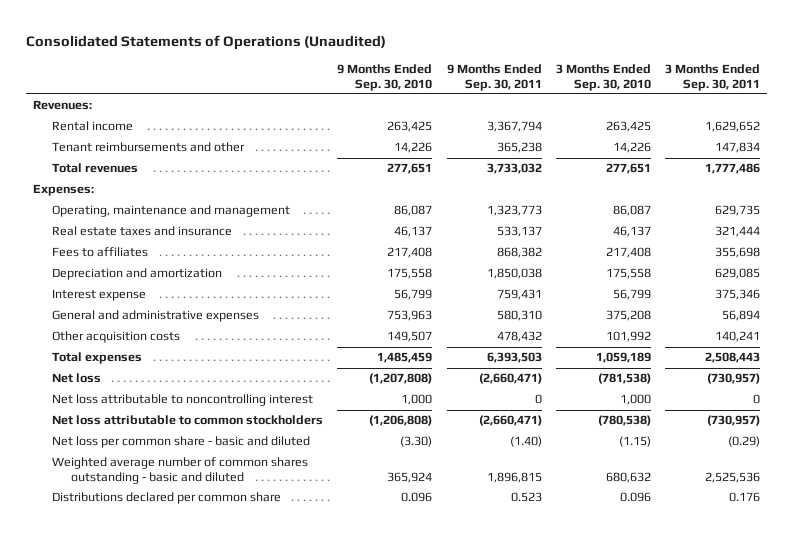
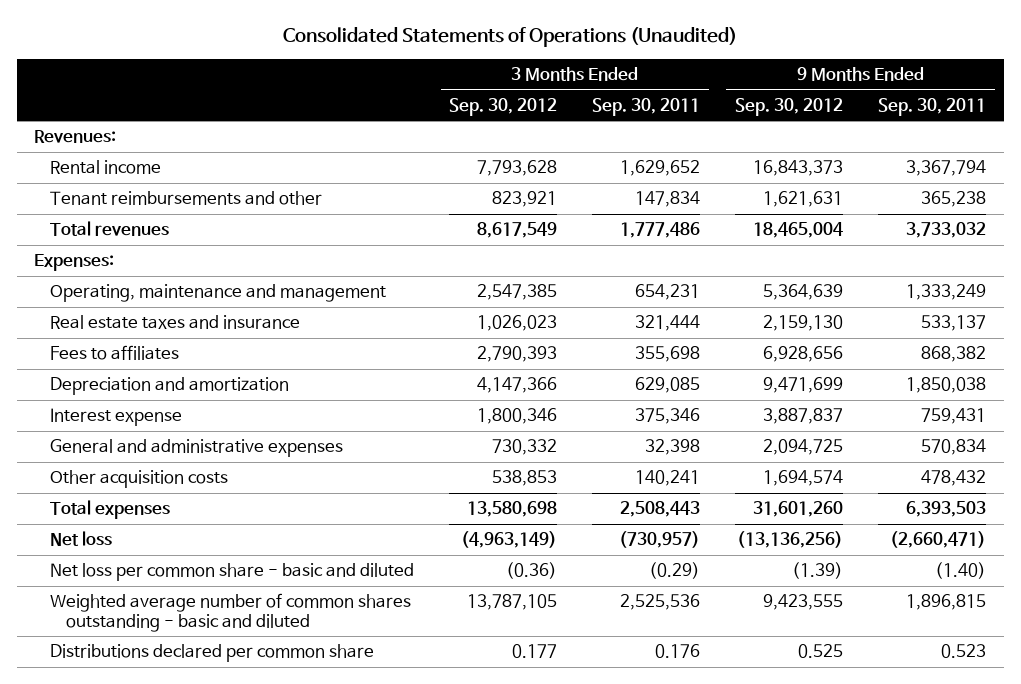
- | 9 Months Ended Sep. 30, 2010 | 9 Months Ended Sep. 30, 2011 | 3 Months Ended Sep. 30, 2010 | 3 Months Ended Sep. 30, 2011
+ | 3 Months Ended Sep. 30, 2012 | 3 Months Ended Sep. 30, 2011 | 9 Months Ended Sep. 30, 2012 | 9 Months Ended Sep. 30, 2011
- Operating, maintenance and management | 86,087 | 1,323,773 | 86,087 | 629,735
+ Operating, maintenance and management | 2,547,385 | 654,231 | 5,364,639 | 1,333,249
- General and administrative expenses | 753,963 | 580,310 | 375,208 | 56,894
+ General and administrative expenses | 730,332 | 32,398 | 2,094,725 | 570,834
- Net loss attributable to noncontrolling interest | 1,000 | 0 | 1,000 | 0
- Net loss attributable to common stockholders | (1,206,808) | (2,660,471) | (780,538) | (730,957)

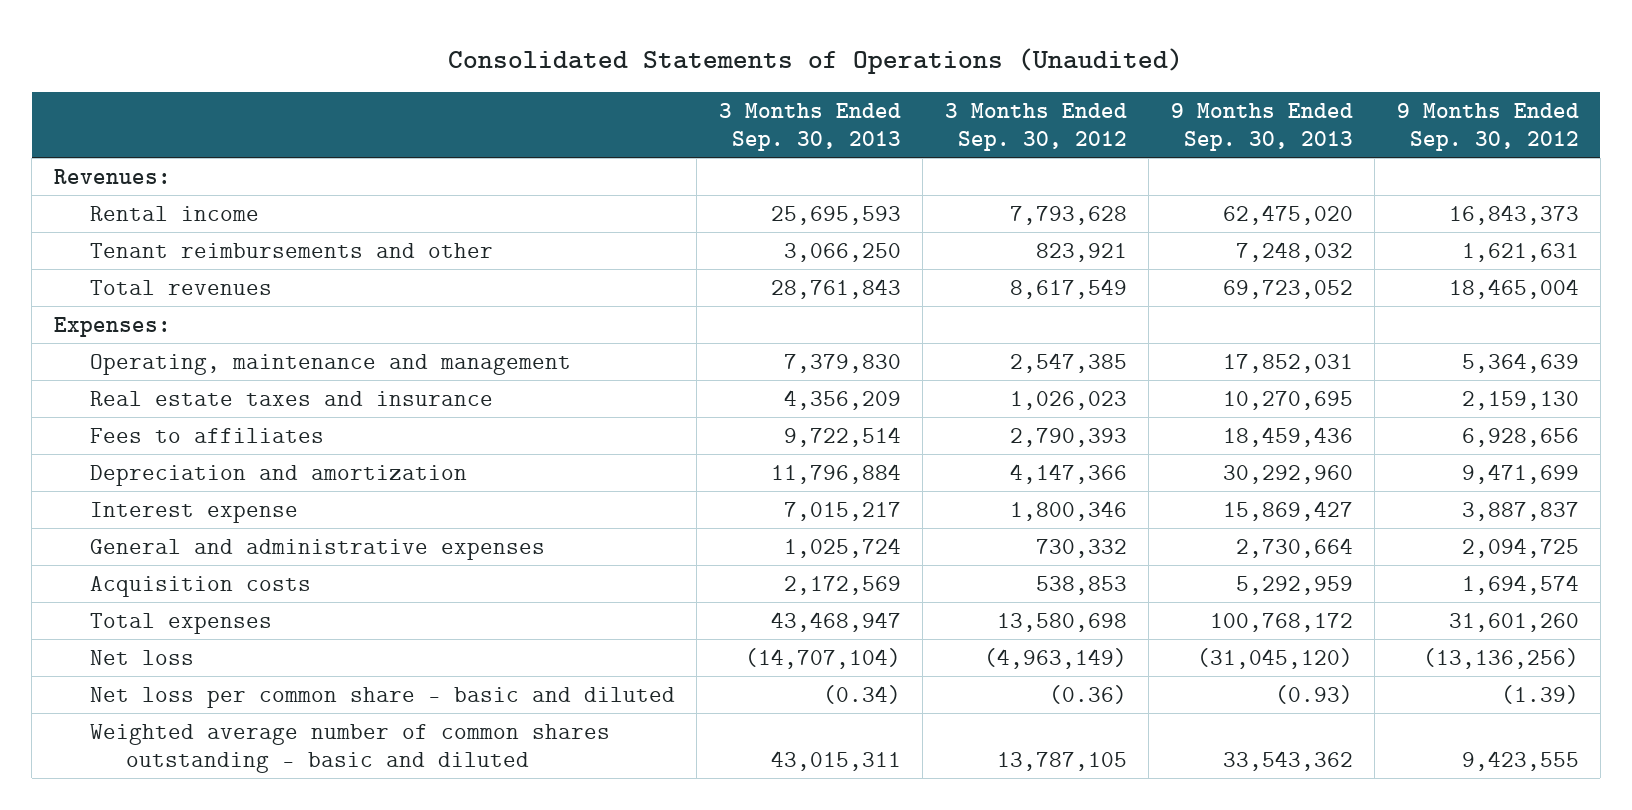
- | 3 Months Ended Sep. 30, 2012 | 3 Months Ended Sep. 30, 2011 | 9 Months Ended Sep. 30, 2012 | 9 Months Ended Sep. 30, 2011
+ | 3 Months Ended Sep. 30, 2013 | 3 Months Ended Sep. 30, 2012 | 9 Months Ended Sep. 30, 2013 | 9 Months Ended Sep. 30, 2012
- Other acquisition costs | 538,853 | 140,241 | 1,694,574 | 478,432
+ Acquisition costs | 2,172,569 | 538,853 | 5,292,959 | 1,694,574
- Distributions declared per common share | 0.177 | 0.176 | 0.525 | 0.523

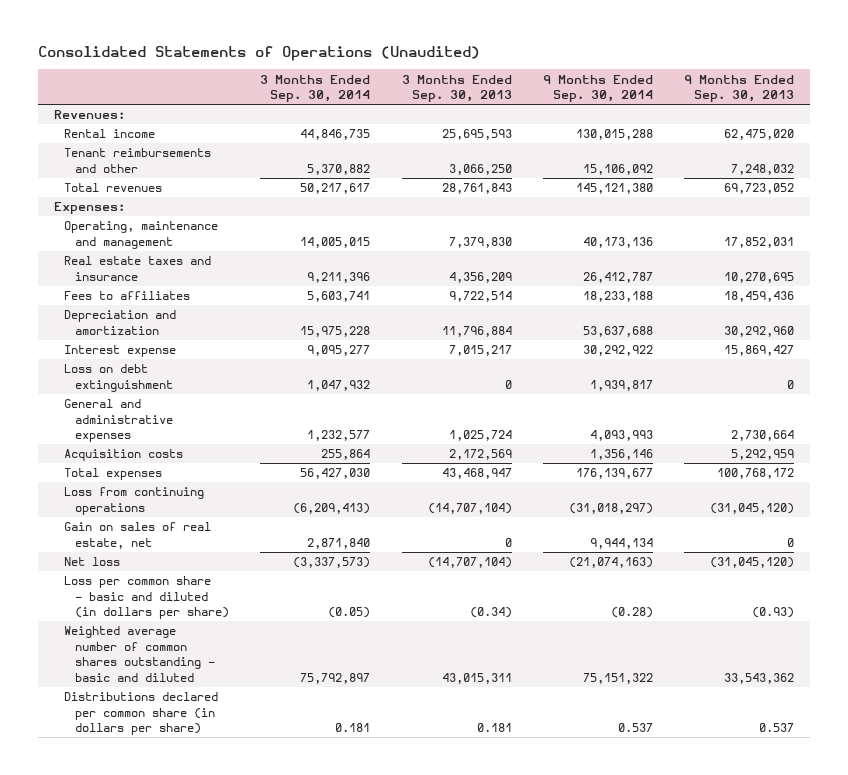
- | 3 Months Ended Sep. 30, 2013 | 3 Months Ended Sep. 30, 2012 | 9 Months Ended Sep. 30, 2013 | 9 Months Ended Sep. 30, 2012
+ | 3 Months Ended Sep. 30, 2014 | 3 Months Ended Sep. 30, 2013 | 9 Months Ended Sep. 30, 2014 | 9 Months Ended Sep. 30, 2013
+ Loss on debt extinguishment | 1,047,932 | 0 | 1,939,817 | 0
+ Loss from continuing operations | (6,209,413) | (14,707,104) | (31,018,297) | (31,045,120)
+ Gain on sales of real estate, net | 2,871,840 | 0 | 9,944,134 | 0
- Net loss per common share - basic and diluted | (0.34) | (0.36) | (0.93) | (1.39)
+ Loss per common share - basic and diluted (in dollars per share) | (0.05) | (0.34) | (0.28) | (0.93)
+ Distributions declared per common share (in dollars per share) | 0.181 | 0.181 | 0.537 | 0.537

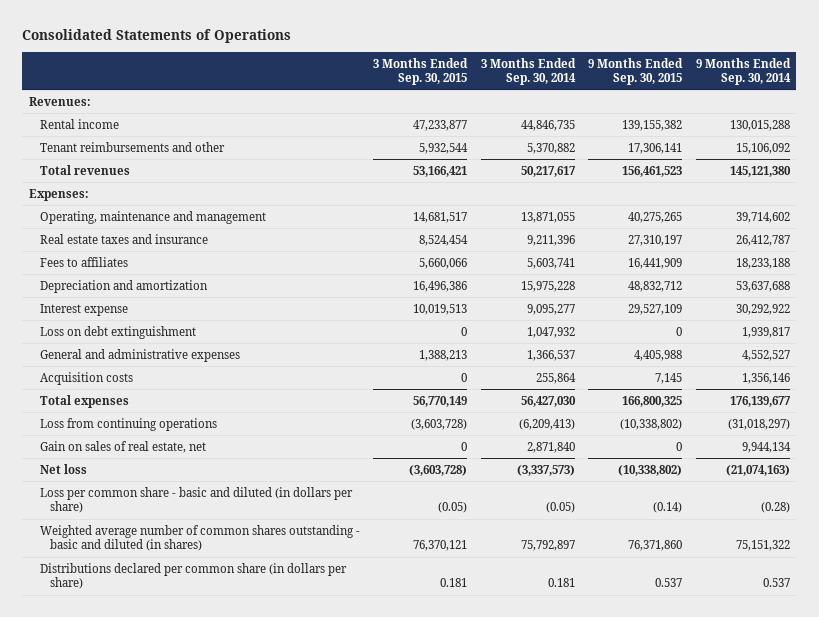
- Consolidated Statements of Operations (Unaudited)
+ Consolidated Statements of Operations
- | 3 Months Ended Sep. 30, 2014 | 3 Months Ended Sep. 30, 2013 | 9 Months Ended Sep. 30, 2014 | 9 Months Ended Sep. 30, 2013
+ | 3 Months Ended Sep. 30, 2015 | 3 Months Ended Sep. 30, 2014 | 9 Months Ended Sep. 30, 2015 | 9 Months Ended Sep. 30, 2014
- Operating, maintenance and management | 14,005,015 | 7,379,830 | 40,173,136 | 17,852,031
+ Operating, maintenance and management | 14,681,517 | 13,871,055 | 40,275,265 | 39,714,602
- General and administrative expenses | 1,232,577 | 1,025,724 | 4,093,993 | 2,730,664
+ General and administrative expenses | 1,388,213 | 1,366,537 | 4,405,988 | 4,552,527
- Weighted average number of common shares outstanding - basic and diluted | 75,792,897 | 43,015,311 | 75,151,322 | 33,543,362
+ Weighted average number of common shares outstanding - basic and diluted (in shares) | 76,370,121 | 75,792,897 | 76,371,860 | 75,151,322

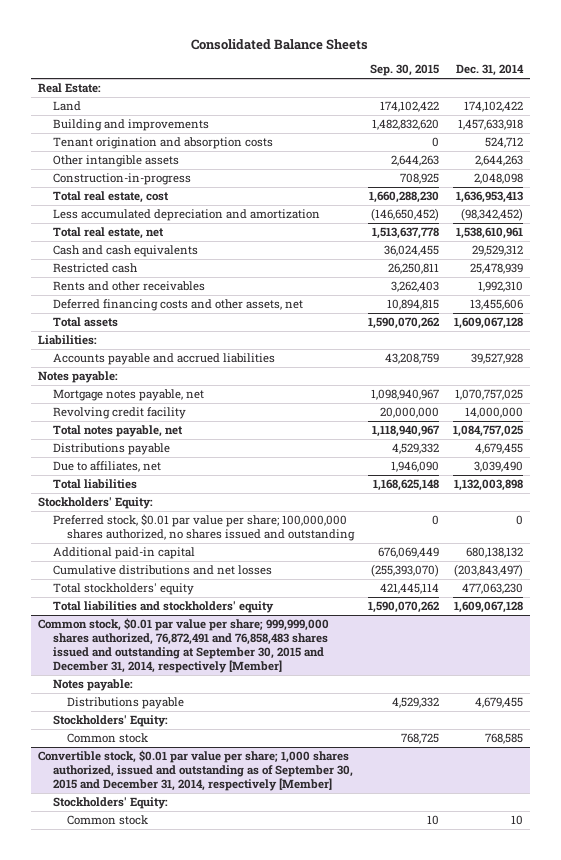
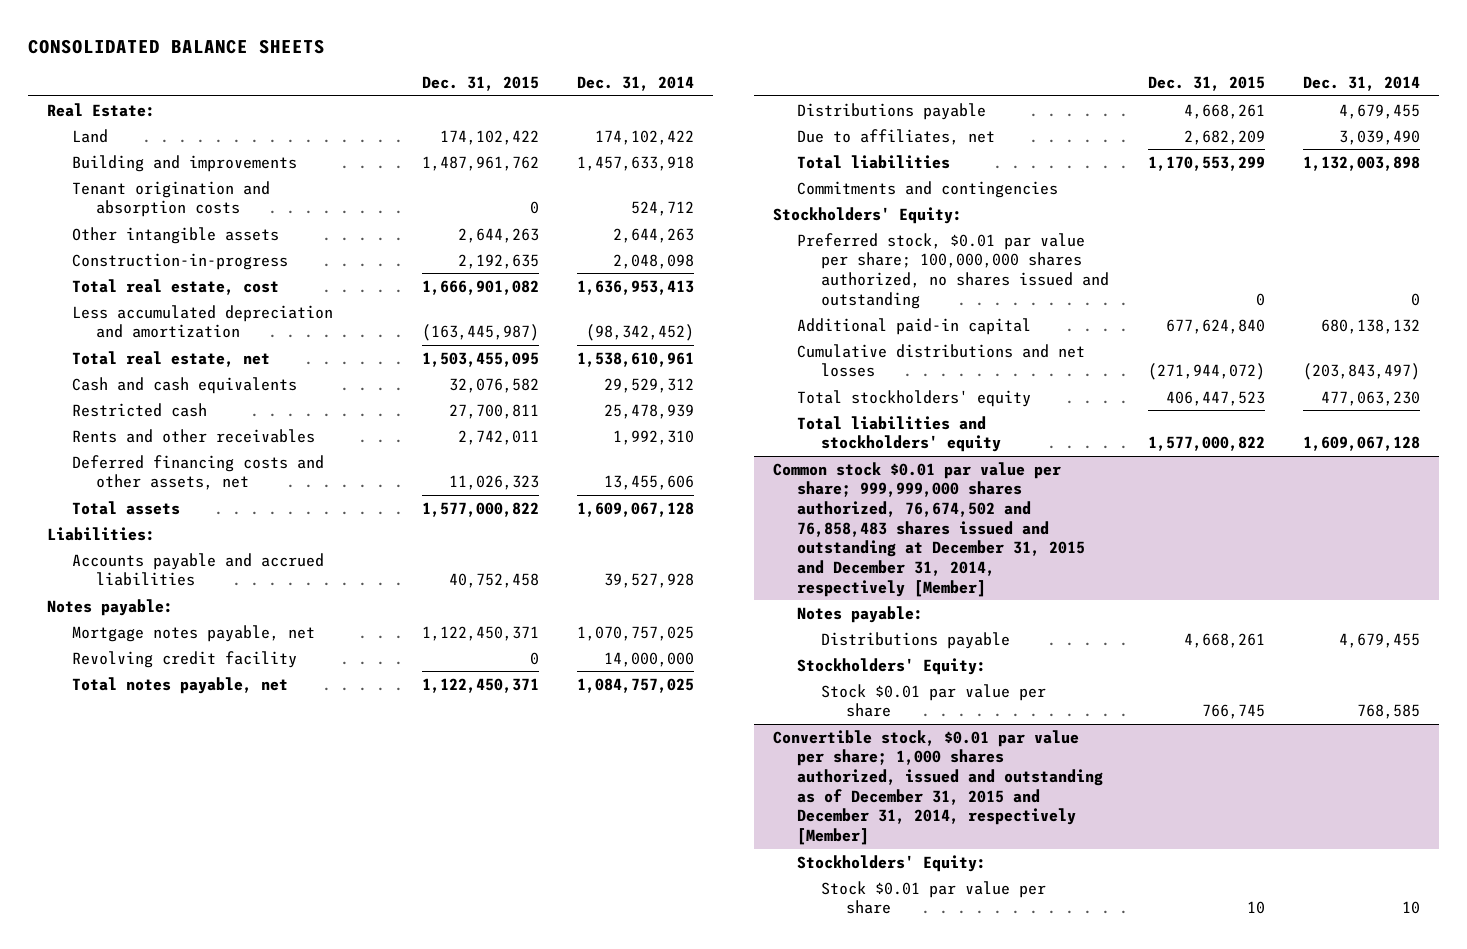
- Consolidated Balance Sheets
+ CONSOLIDATED BALANCE SHEETS
- | Sep. 30, 2015 | Dec. 31, 2014
+ | Dec. 31, 2015 | Dec. 31, 2014
+ Commitments and contingencies
- Common stock, $0.01 par value per share; 999,999,000 shares authorized, 76,872,491 and 76,858,483 shares issued and outstanding at September 30, 2015 and December 31, 2014, respectively [Member]
+ Common stock $0.01 par value per share; 999,999,000 shares authorized, 76,674,502 and 76,858,483 shares issued and outstanding at December 31, 2015 and December 31, 2014, respectively [Member]
- Common stock | 768,725 | 768,585
- Convertible stock, $0.01 par value per share; 1,000 shares authorized, issued and outstanding as of September 30, 2015 and December 31, 2014, respectively [Member]
+ Stock $0.01 par value per share | 766,745 | 768,585
+ Convertible stock, $0.01 par value per share; 1,000 shares authorized, issued and outstanding as of December 31, 2015 and December 31, 2014, respectively [Member]
- Common stock | 10 | 10
+ Stock $0.01 par value per share | 10 | 10

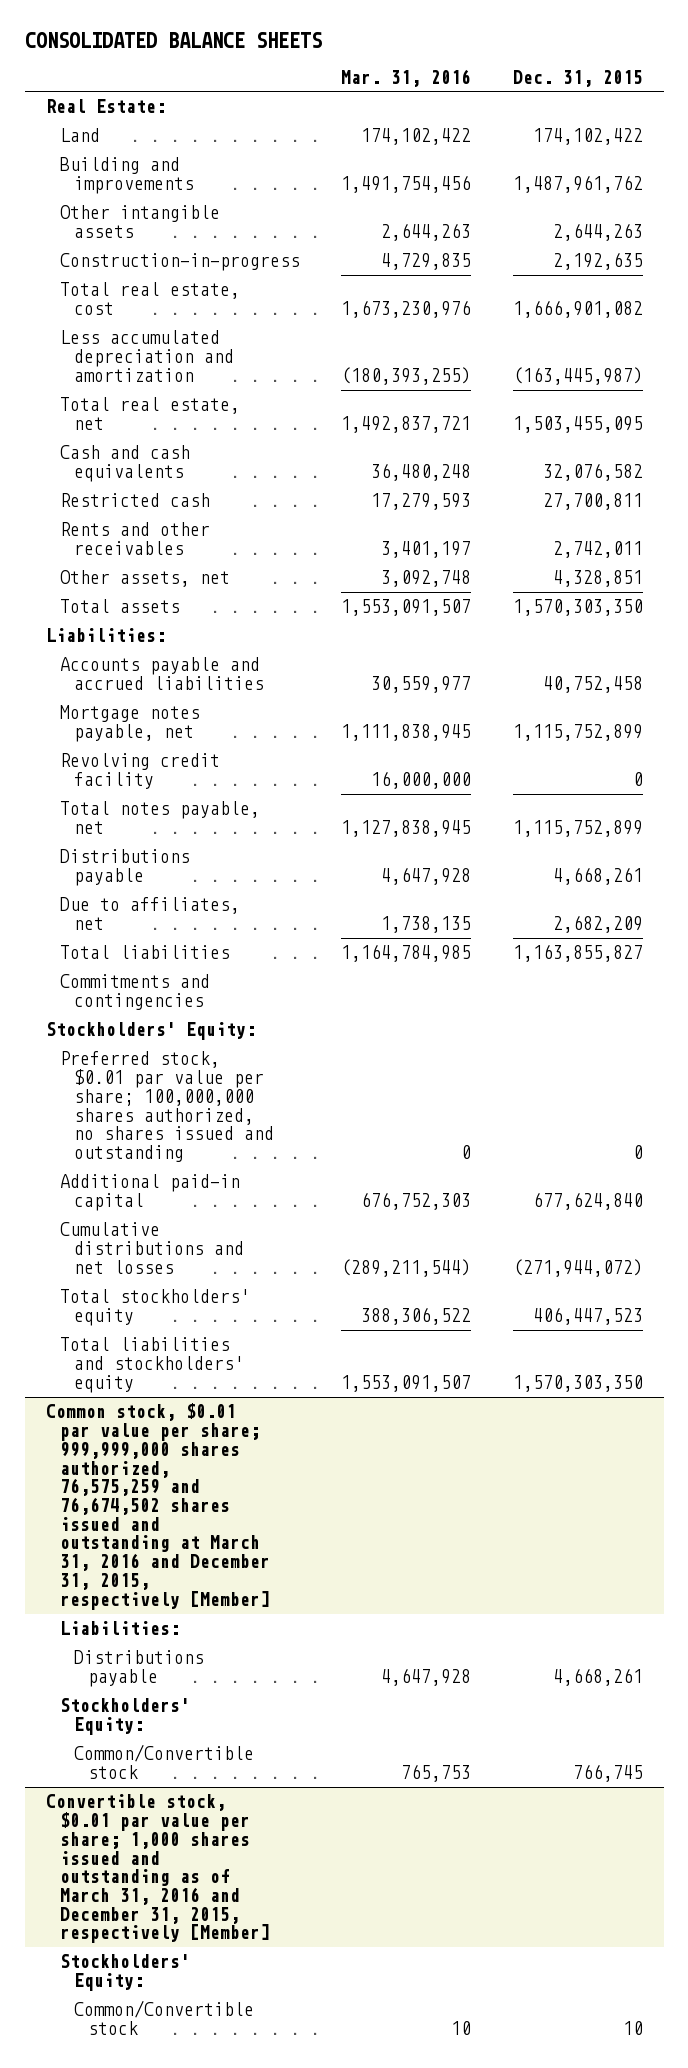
- | Dec. 31, 2015 | Dec. 31, 2014
+ | Mar. 31, 2016 | Dec. 31, 2015
- Tenant origination and absorption costs | 0 | 524,712
- Deferred financing costs and other assets, net | 11,026,323 | 13,455,606
- Total assets | 1,577,000,822 | 1,609,067,128
+ Other assets, net | 3,092,748 | 4,328,851
+ Total assets | 1,553,091,507 | 1,570,303,350
- Notes payable:
- Mortgage notes payable, net | 1,122,450,371 | 1,070,757,025
+ Mortgage notes payable, net | 1,111,838,945 | 1,115,752,899
- Total notes payable, net | 1,122,450,371 | 1,084,757,025
+ Total notes payable, net | 1,127,838,945 | 1,115,752,899
- Total liabilities | 1,170,553,299 | 1,132,003,898
+ Total liabilities | 1,164,784,985 | 1,163,855,827
- Total liabilities and stockholders' equity | 1,577,000,822 | 1,609,067,128
- Common stock $0.01 par value per share; 999,999,000 shares authorized, 76,674,502 and 76,858,483 shares issued and outstanding at December 31, 2015 and December 31, 2014, respectively [Member]
- Notes payable:
+ Total liabilities and stockholders' equity | 1,553,091,507 | 1,570,303,350
+ Common stock, $0.01 par value per share; 999,999,000 shares authorized, 76,575,259 and 76,674,502 shares issued and outstanding at March 31, 2016 and December 31, 2015, respectively [Member]
+ Liabilities:
- Stock $0.01 par value per share | 766,745 | 768,585
- Convertible stock, $0.01 par value per share; 1,000 shares authorized, issued and outstanding as of December 31, 2015 and December 31, 2014, respectively [Member]
+ Common/Convertible stock | 765,753 | 766,745
+ Convertible stock, $0.01 par value per share; 1,000 shares issued and outstanding as of March 31, 2016 and December 31, 2015, respectively [Member]
- Stock $0.01 par value per share | 10 | 10
+ Common/Convertible stock | 10 | 10

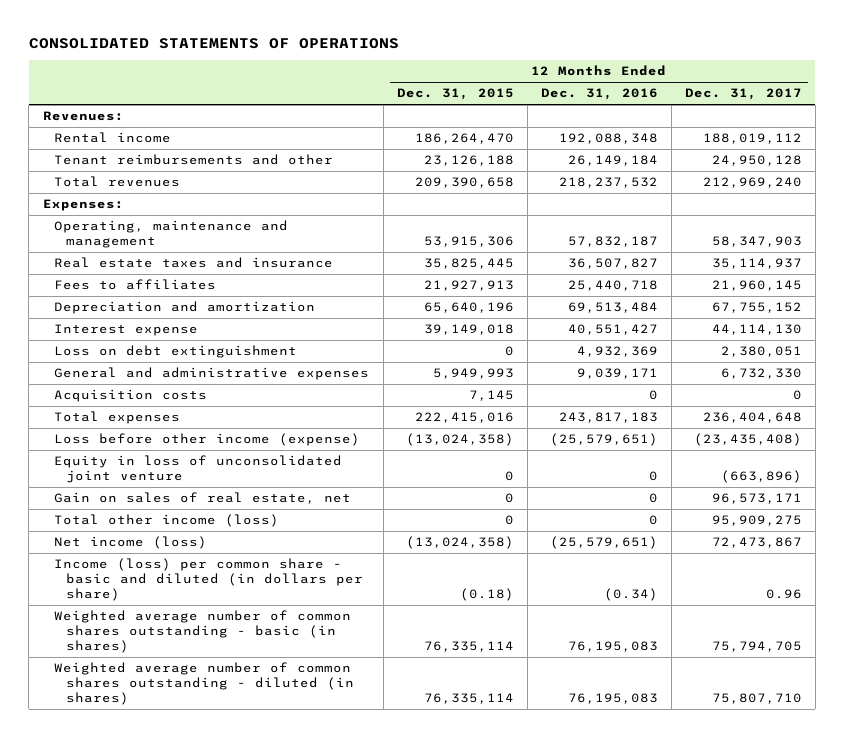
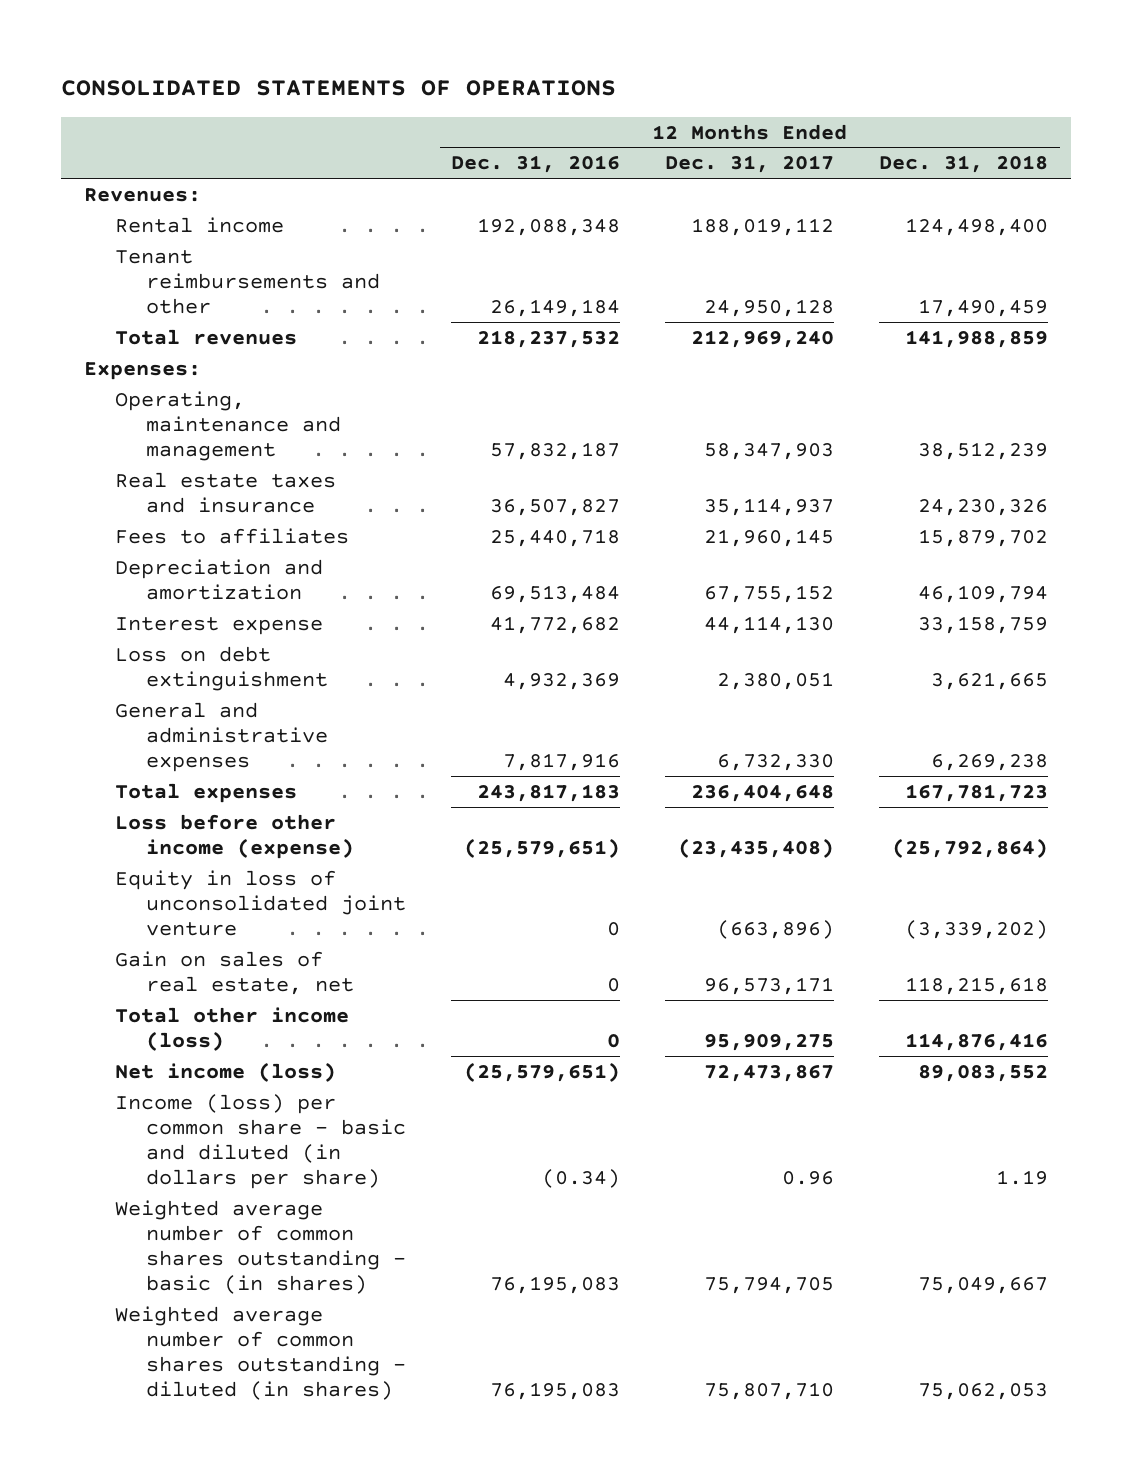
- | 12 Months Ended Dec. 31, 2015 | 12 Months Ended Dec. 31, 2016 | 12 Months Ended Dec. 31, 2017
+ | 12 Months Ended Dec. 31, 2016 | 12 Months Ended Dec. 31, 2017 | 12 Months Ended Dec. 31, 2018
- Interest expense | 39,149,018 | 40,551,427 | 44,114,130
+ Interest expense | 41,772,682 | 44,114,130 | 33,158,759
- General and administrative expenses | 5,949,993 | 9,039,171 | 6,732,330
- Acquisition costs | 7,145 | 0 | 0
+ General and administrative expenses | 7,817,916 | 6,732,330 | 6,269,238

